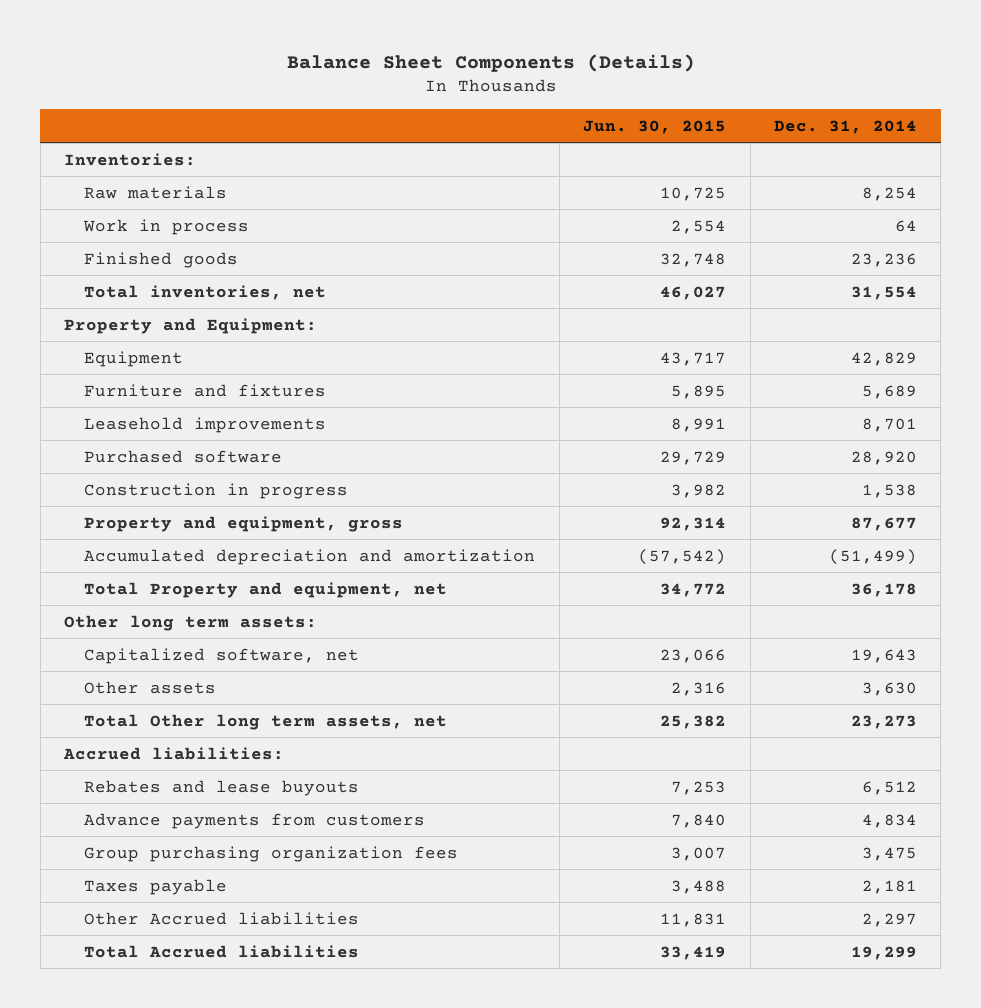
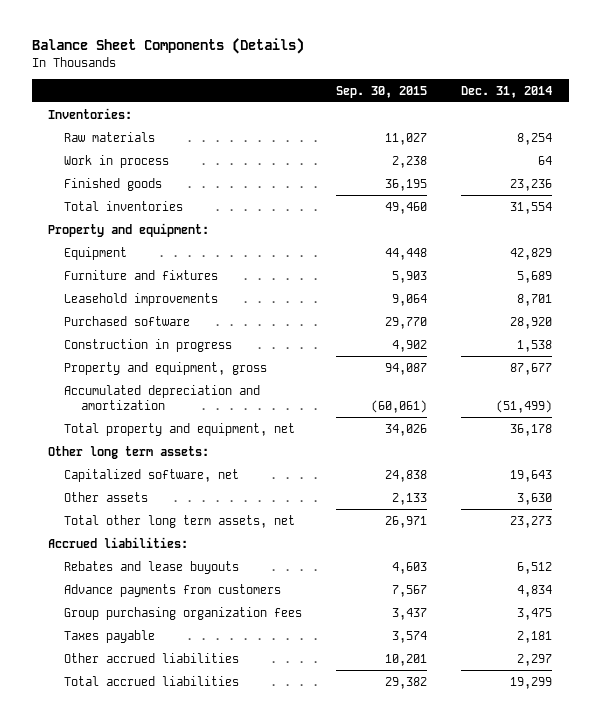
- | Jun. 30, 2015 | Dec. 31, 2014
+ | Sep. 30, 2015 | Dec. 31, 2014
- Total inventories, net | 46,027 | 31,554
- Property and Equipment:
+ Total inventories | 49,460 | 31,554
+ Property and equipment:
- Total Property and equipment, net | 34,772 | 36,178
+ Total property and equipment, net | 34,026 | 36,178
- Total Other long term assets, net | 25,382 | 23,273
+ Total other long term assets, net | 26,971 | 23,273
- Other Accrued liabilities | 11,831 | 2,297
- Total Accrued liabilities | 33,419 | 19,299
+ Other accrued liabilities | 10,201 | 2,297
+ Total accrued liabilities | 29,382 | 19,299

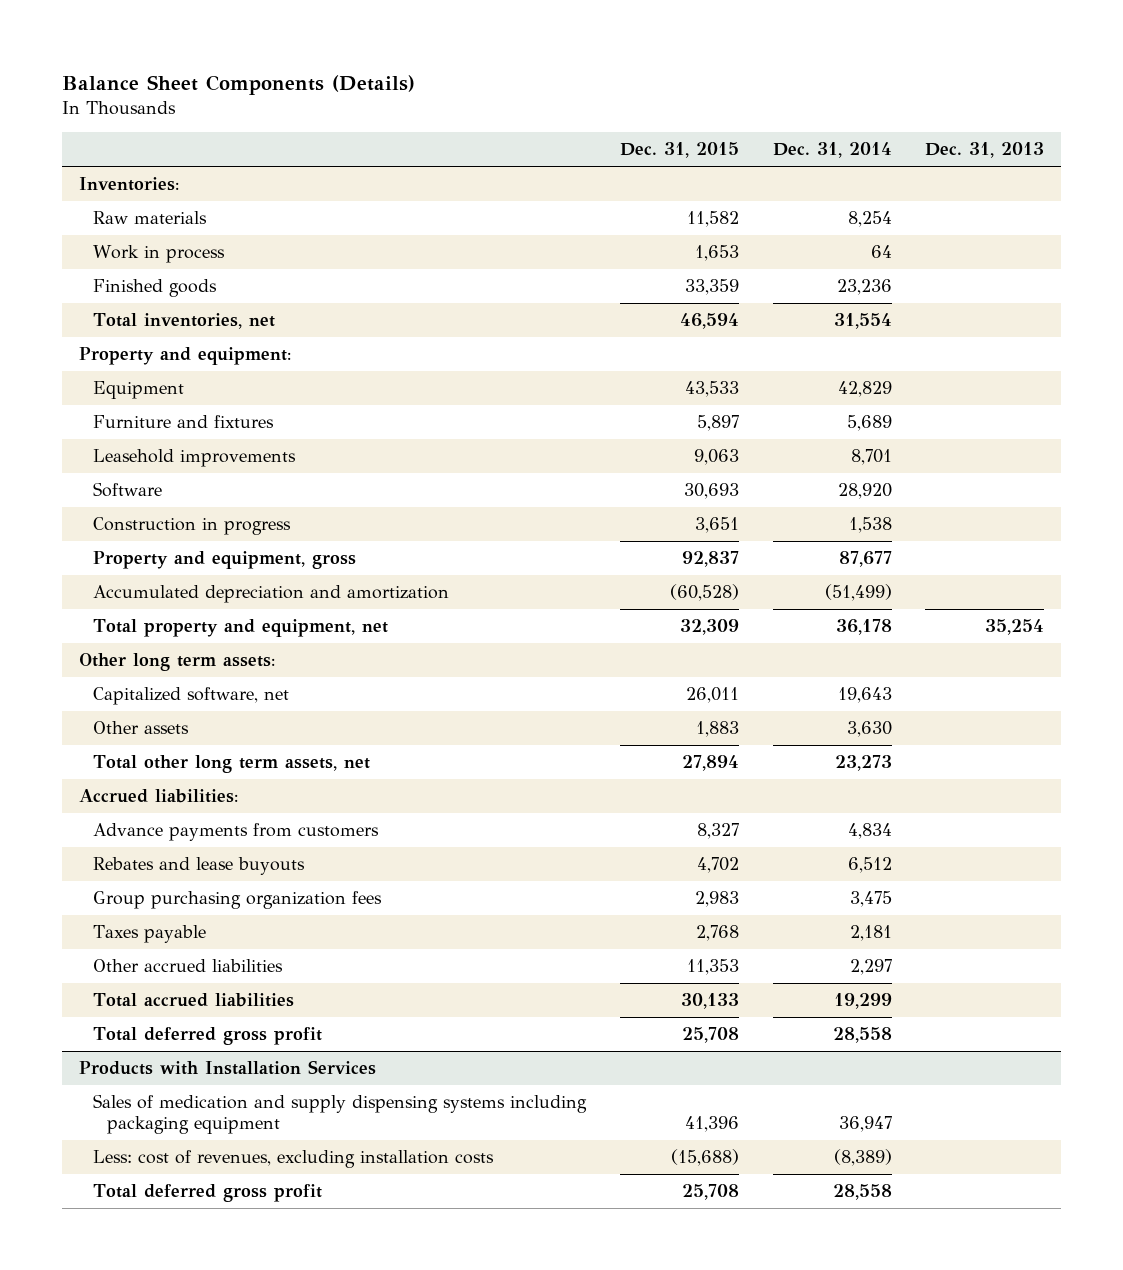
- | Sep. 30, 2015 | Dec. 31, 2014
+ | Dec. 31, 2015 | Dec. 31, 2014 | Dec. 31, 2013
- Total inventories | 49,460 | 31,554
+ Total inventories, net | 46,594 | 31,554 |
- Purchased software | 29,770 | 28,920
+ Software | 30,693 | 28,920 |
moved down: Rebates and lease buyouts | 4,702 | 6,512 |
+ Total deferred gross profit | 25,708 | 28,558 |
+ Products with Installation Services
+ Sales of medication and supply dispensing systems including packaging equipment | 41,396 | 36,947 |
+ Less: cost of revenues, excluding installation costs | (15,688) | (8,389) |
+ Total deferred gross profit | 25,708 | 28,558 |

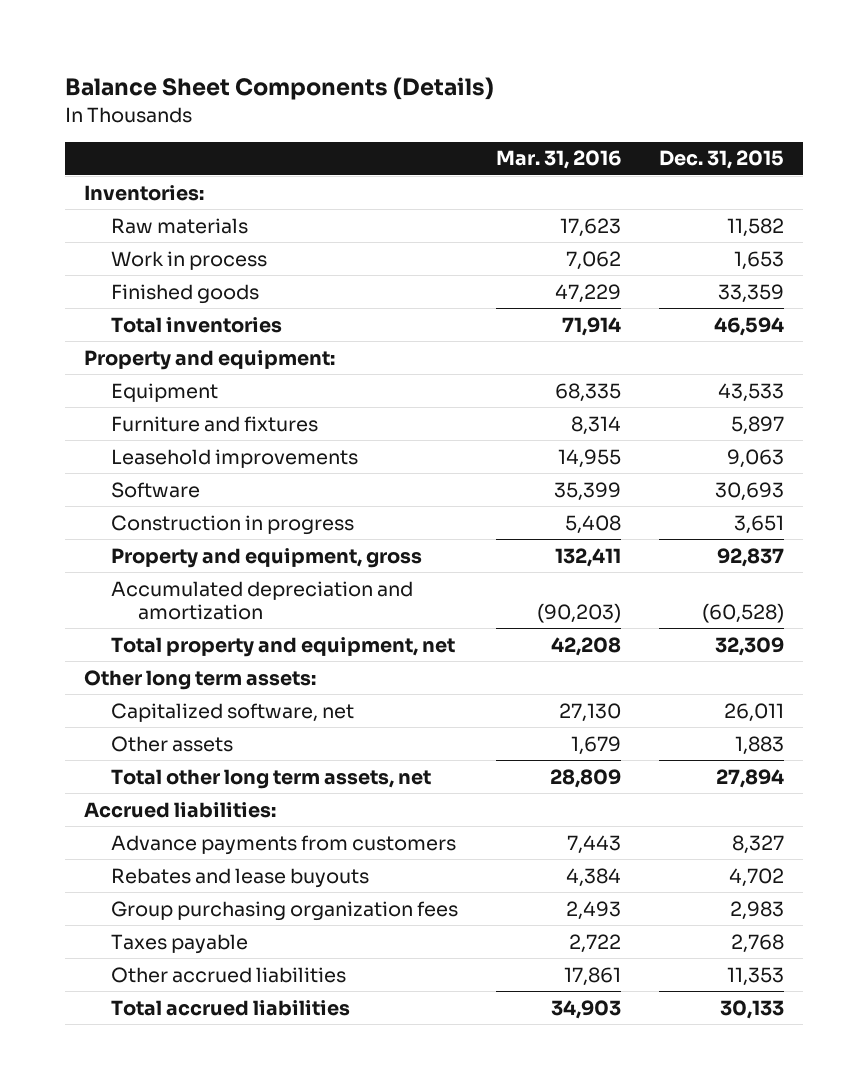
- | Dec. 31, 2015 | Dec. 31, 2014 | Dec. 31, 2013
+ | Mar. 31, 2016 | Dec. 31, 2015
- Total inventories, net | 46,594 | 31,554 |
+ Total inventories | 71,914 | 46,594
- Total deferred gross profit | 25,708 | 28,558 |
- Products with Installation Services
- Sales of medication and supply dispensing systems including packaging equipment | 41,396 | 36,947 |
- Less: cost of revenues, excluding installation costs | (15,688) | (8,389) |
- Total deferred gross profit | 25,708 | 28,558 |

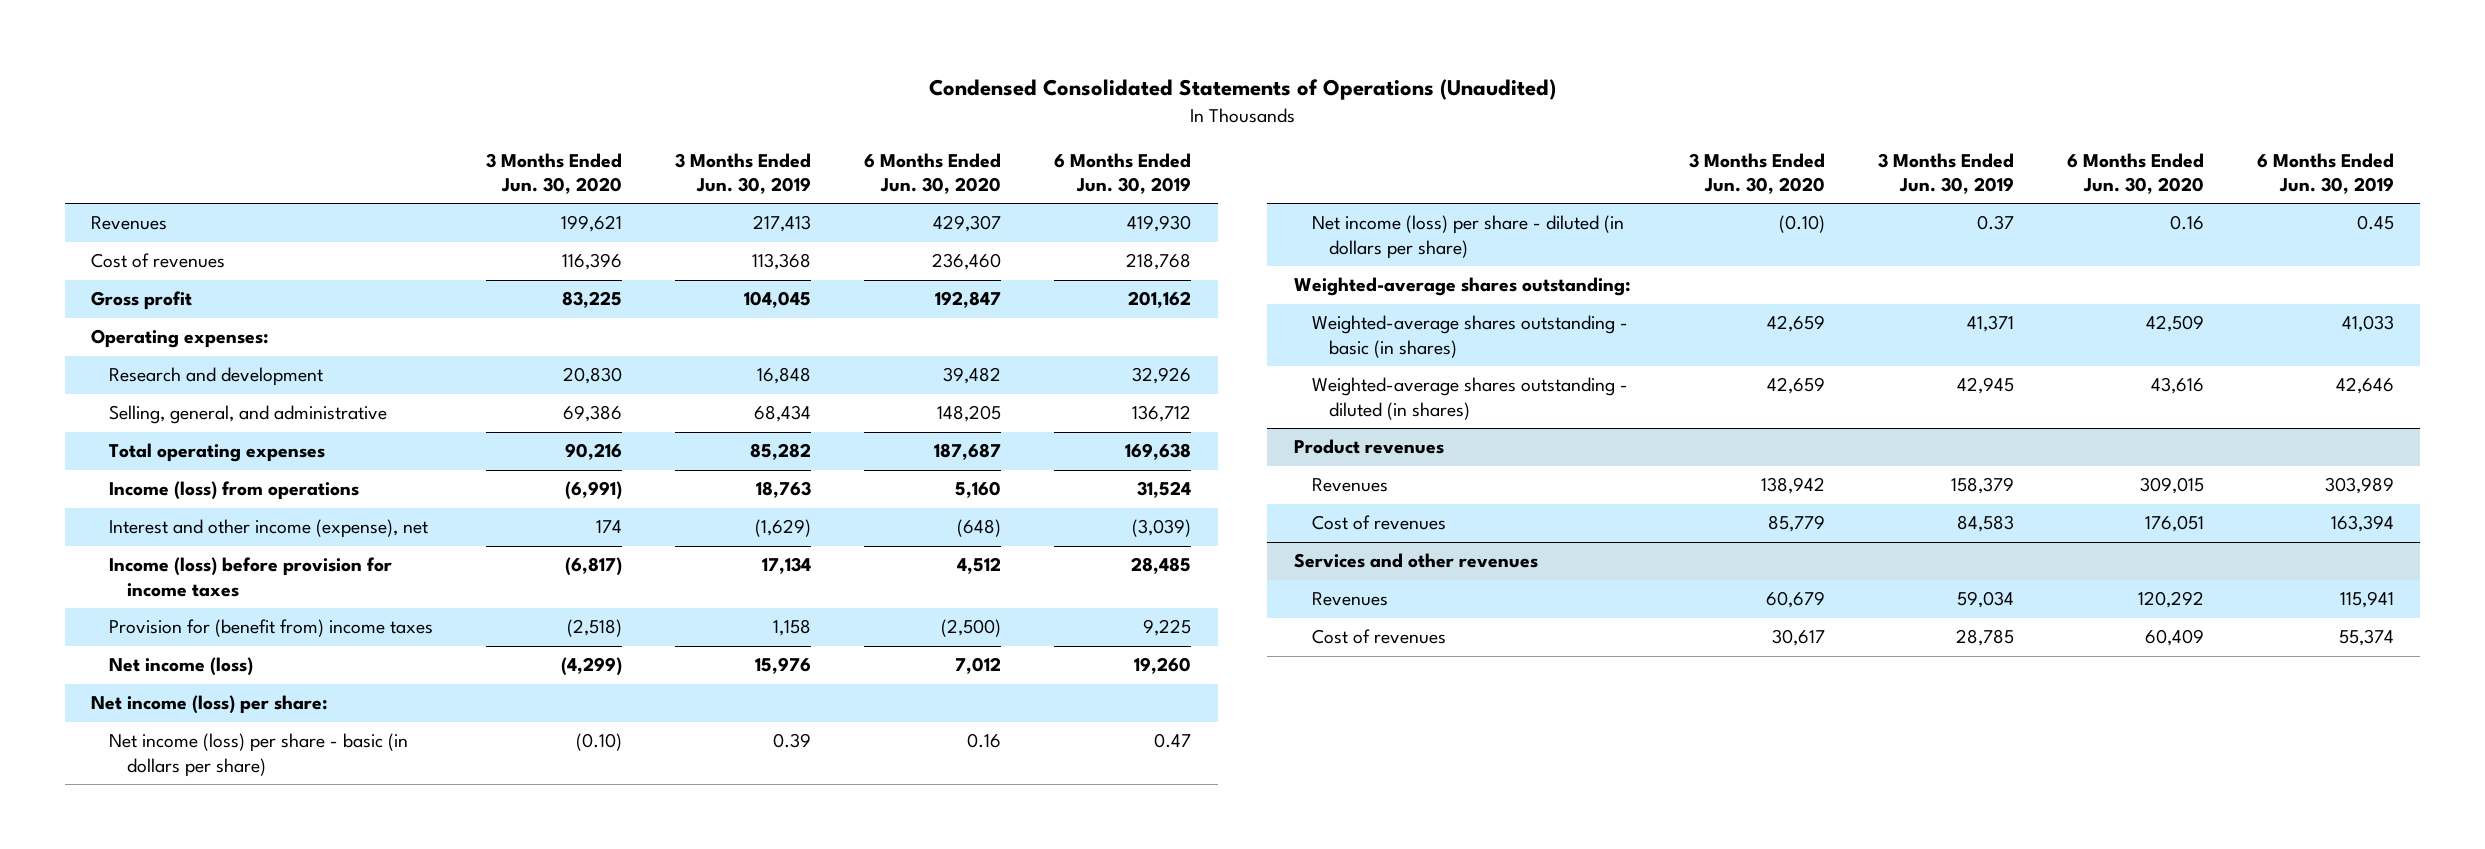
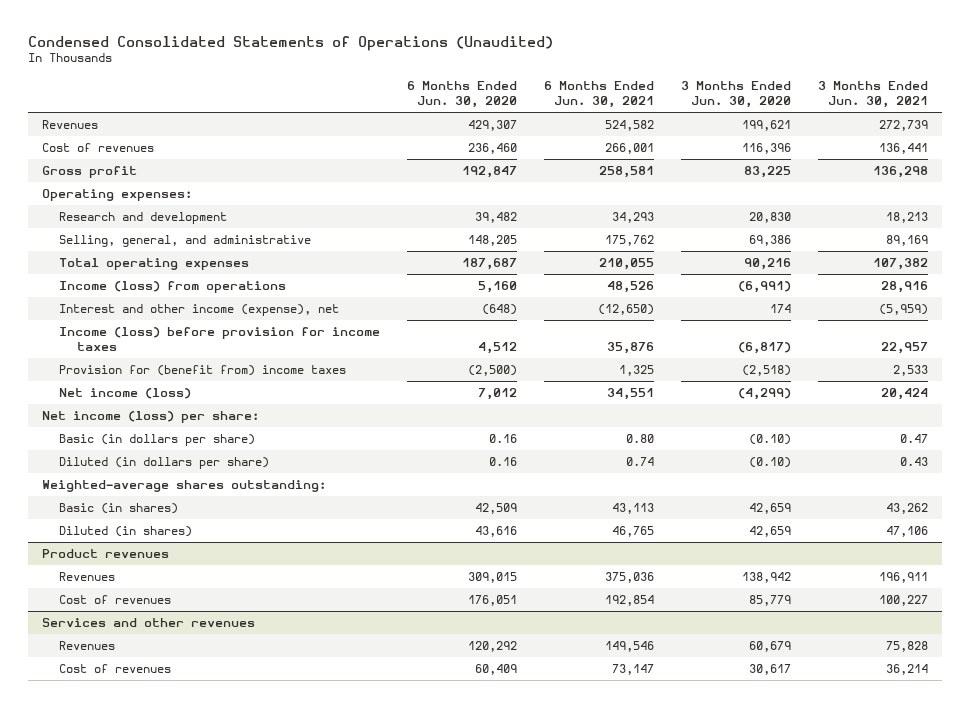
- | 3 Months Ended Jun. 30, 2020 | 3 Months Ended Jun. 30, 2019 | 6 Months Ended Jun. 30, 2020 | 6 Months Ended Jun. 30, 2019
+ | 6 Months Ended Jun. 30, 2020 | 6 Months Ended Jun. 30, 2021 | 3 Months Ended Jun. 30, 2020 | 3 Months Ended Jun. 30, 2021
- Net income (loss) per share - basic (in dollars per share) | (0.10) | 0.39 | 0.16 | 0.47
- Net income (loss) per share - diluted (in dollars per share) | (0.10) | 0.37 | 0.16 | 0.45
+ Basic (in dollars per share) | 0.16 | 0.80 | (0.10) | 0.47
+ Diluted (in dollars per share) | 0.16 | 0.74 | (0.10) | 0.43
- Weighted-average shares outstanding - basic (in shares) | 42,659 | 41,371 | 42,509 | 41,033
- Weighted-average shares outstanding - diluted (in shares) | 42,659 | 42,945 | 43,616 | 42,646
+ Basic (in shares) | 42,509 | 43,113 | 42,659 | 43,262
+ Diluted (in shares) | 43,616 | 46,765 | 42,659 | 47,106

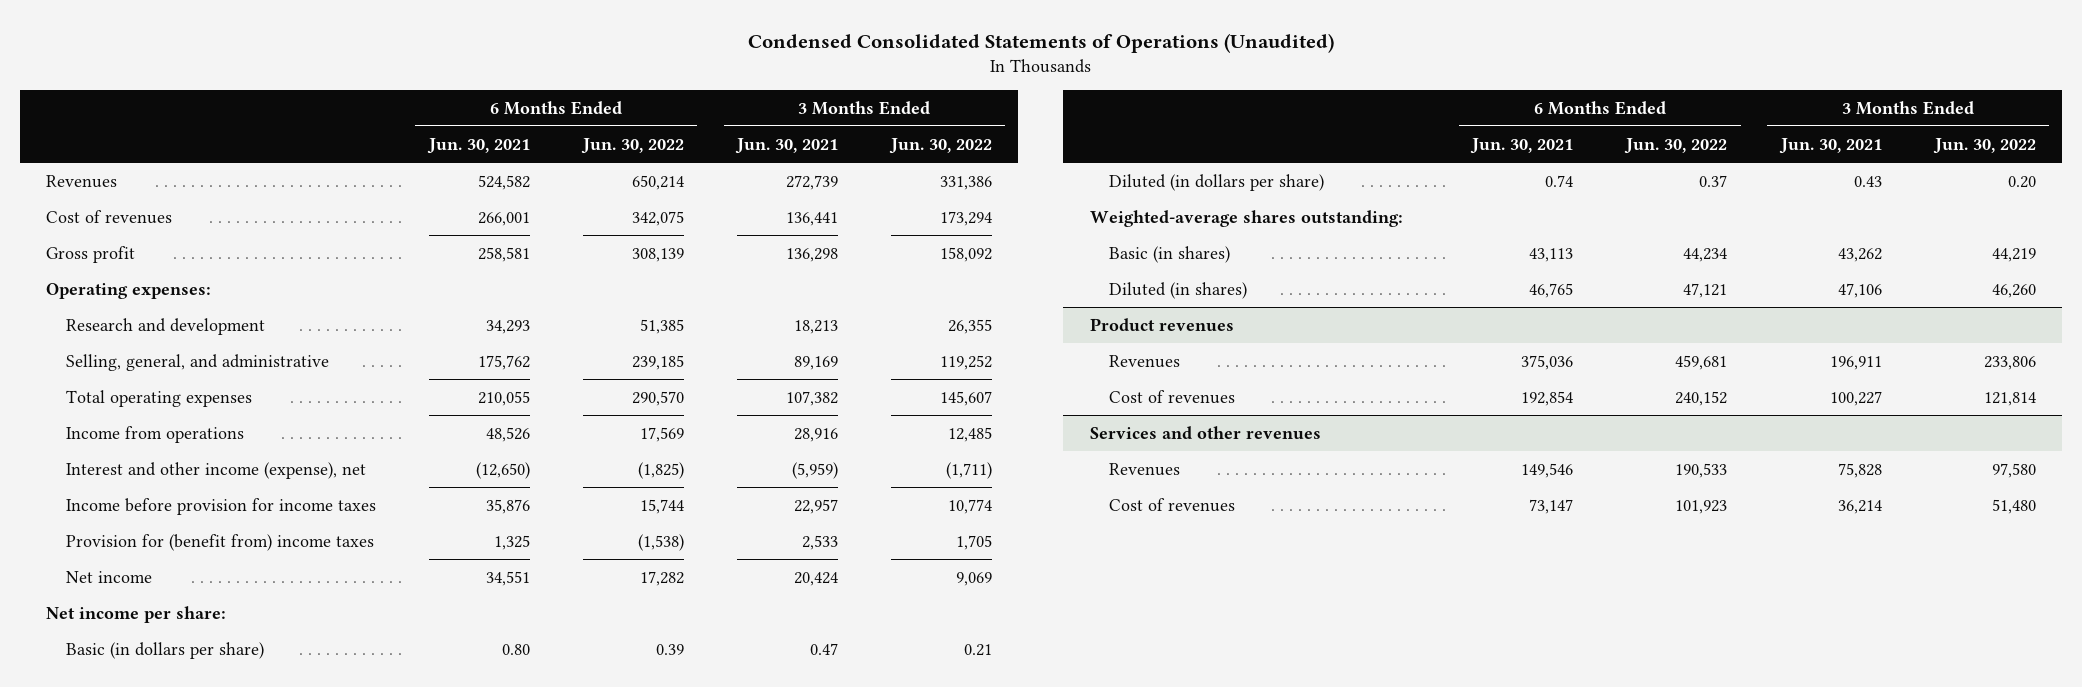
- | 6 Months Ended Jun. 30, 2020 | 6 Months Ended Jun. 30, 2021 | 3 Months Ended Jun. 30, 2020 | 3 Months Ended Jun. 30, 2021
+ | 6 Months Ended Jun. 30, 2021 | 6 Months Ended Jun. 30, 2022 | 3 Months Ended Jun. 30, 2021 | 3 Months Ended Jun. 30, 2022
- Income (loss) from operations | 5,160 | 48,526 | (6,991) | 28,916
+ Income from operations | 48,526 | 17,569 | 28,916 | 12,485
- Income (loss) before provision for income taxes | 4,512 | 35,876 | (6,817) | 22,957
+ Income before provision for income taxes | 35,876 | 15,744 | 22,957 | 10,774
- Net income (loss) | 7,012 | 34,551 | (4,299) | 20,424
- Net income (loss) per share:
+ Net income | 34,551 | 17,282 | 20,424 | 9,069
+ Net income per share:

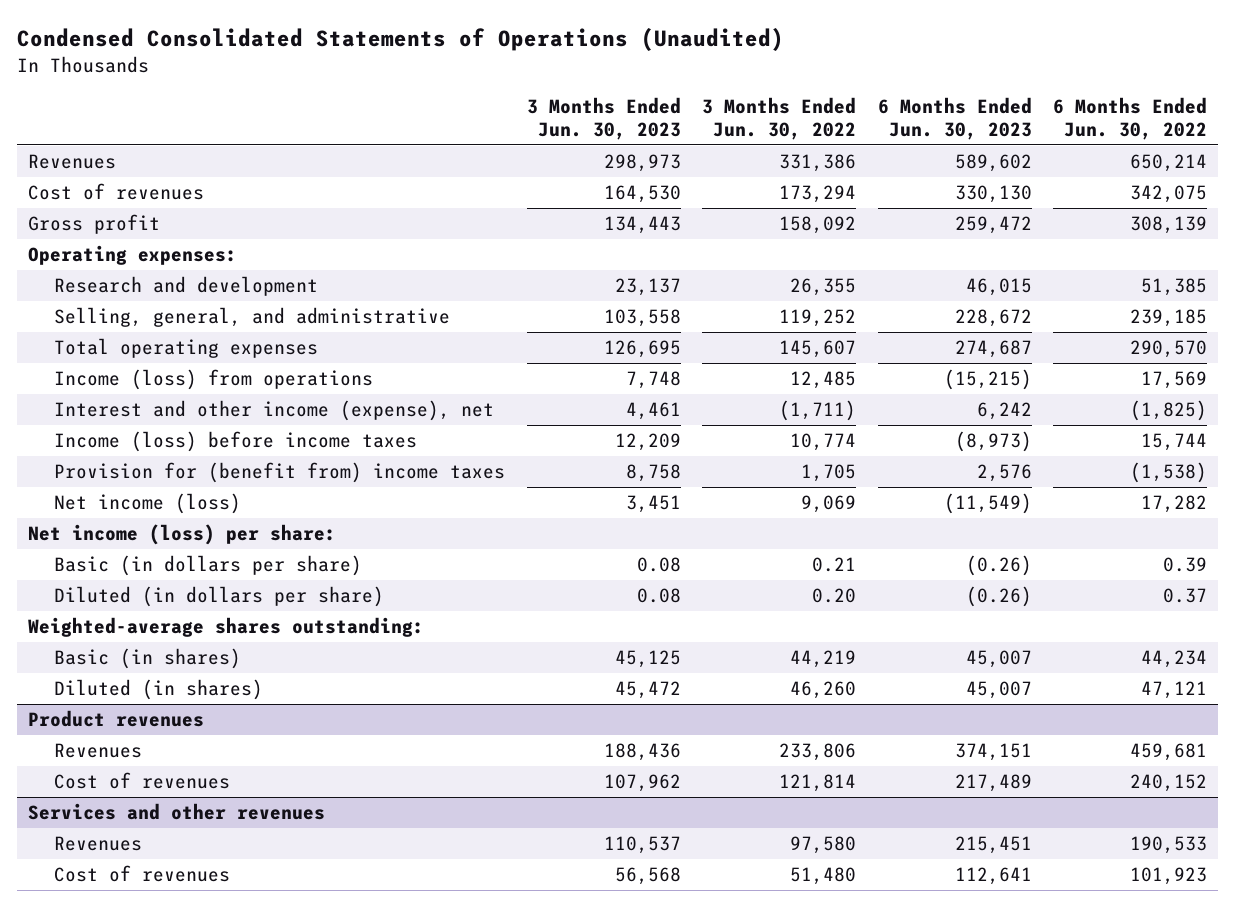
- | 6 Months Ended Jun. 30, 2021 | 6 Months Ended Jun. 30, 2022 | 3 Months Ended Jun. 30, 2021 | 3 Months Ended Jun. 30, 2022
+ | 3 Months Ended Jun. 30, 2023 | 3 Months Ended Jun. 30, 2022 | 6 Months Ended Jun. 30, 2023 | 6 Months Ended Jun. 30, 2022
- Income from operations | 48,526 | 17,569 | 28,916 | 12,485
+ Income (loss) from operations | 7,748 | 12,485 | (15,215) | 17,569
- Income before provision for income taxes | 35,876 | 15,744 | 22,957 | 10,774
+ Income (loss) before income taxes | 12,209 | 10,774 | (8,973) | 15,744
- Net income | 34,551 | 17,282 | 20,424 | 9,069
- Net income per share:
+ Net income (loss) | 3,451 | 9,069 | (11,549) | 17,282
+ Net income (loss) per share:

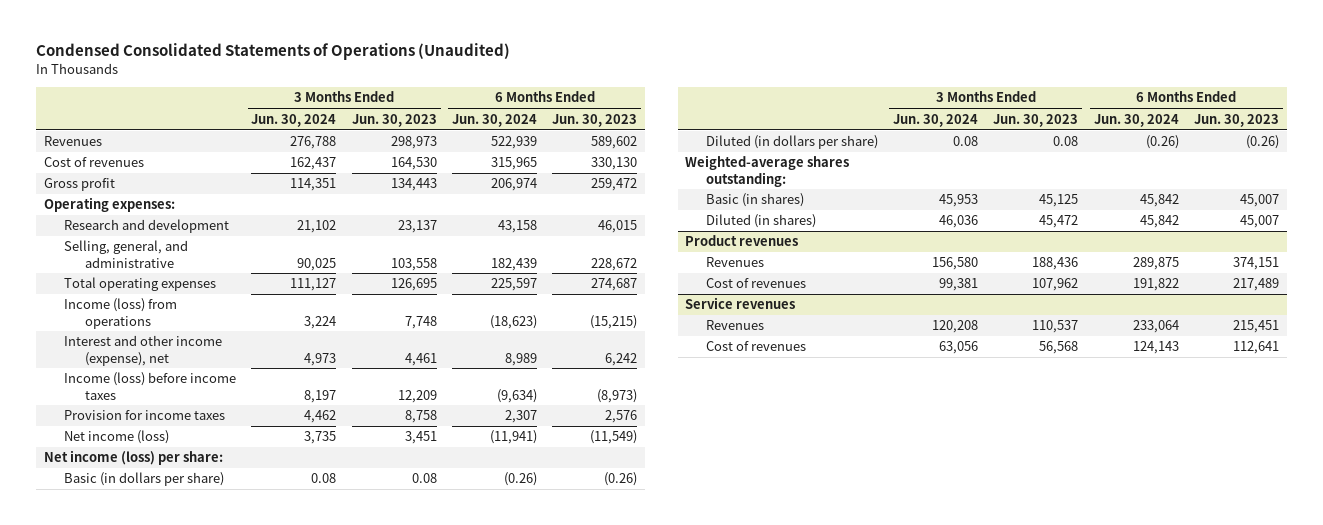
- | 3 Months Ended Jun. 30, 2023 | 3 Months Ended Jun. 30, 2022 | 6 Months Ended Jun. 30, 2023 | 6 Months Ended Jun. 30, 2022
+ | 3 Months Ended Jun. 30, 2024 | 3 Months Ended Jun. 30, 2023 | 6 Months Ended Jun. 30, 2024 | 6 Months Ended Jun. 30, 2023
- Provision for (benefit from) income taxes | 8,758 | 1,705 | 2,576 | (1,538)
+ Provision for income taxes | 4,462 | 8,758 | 2,307 | 2,576
- Services and other revenues
+ Service revenues

